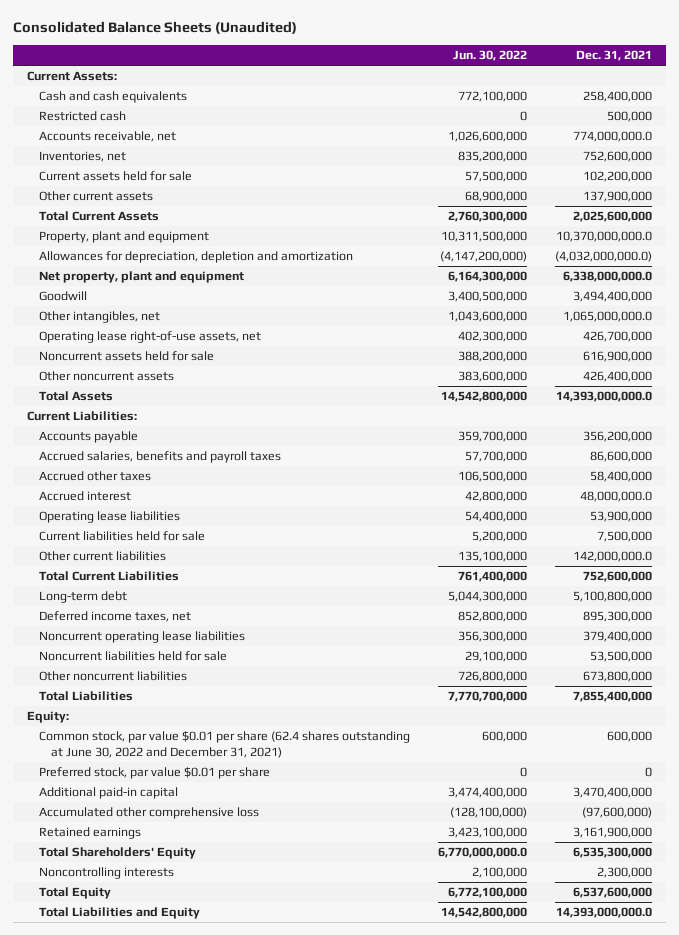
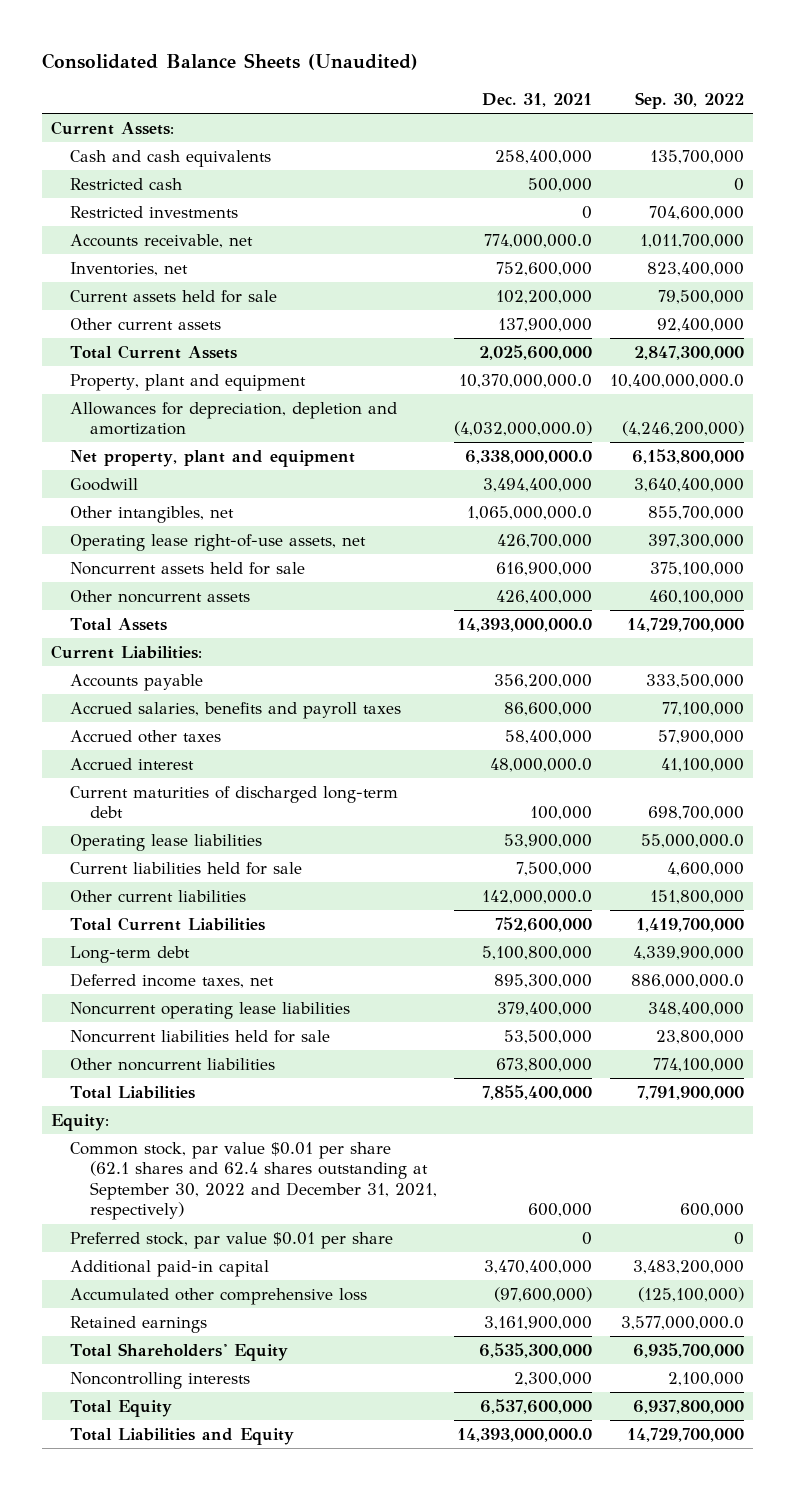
- | Jun. 30, 2022 | Dec. 31, 2021
+ | Dec. 31, 2021 | Sep. 30, 2022
+ Restricted investments | 0 | 704,600,000
+ Current maturities of discharged long-term debt | 100,000 | 698,700,000
- Common stock, par value $0.01 per share (62.4 shares outstanding at June 30, 2022 and December 31, 2021) | 600,000 | 600,000
+ Common stock, par value $0.01 per share (62.1 shares and 62.4 shares outstanding at September 30, 2022 and December 31, 2021, respectively) | 600,000 | 600,000

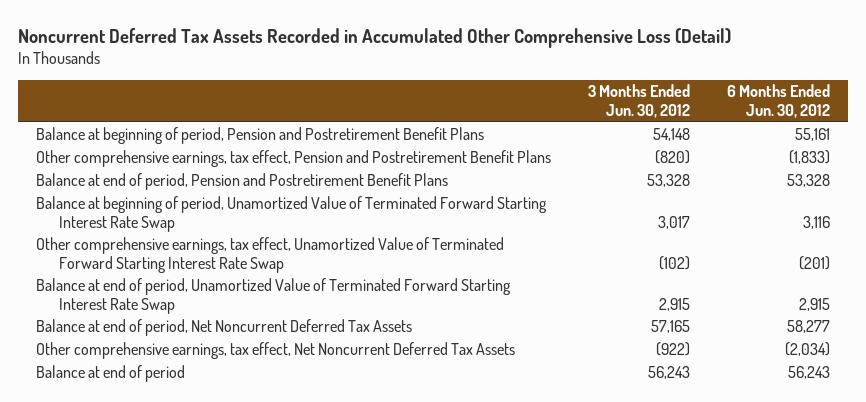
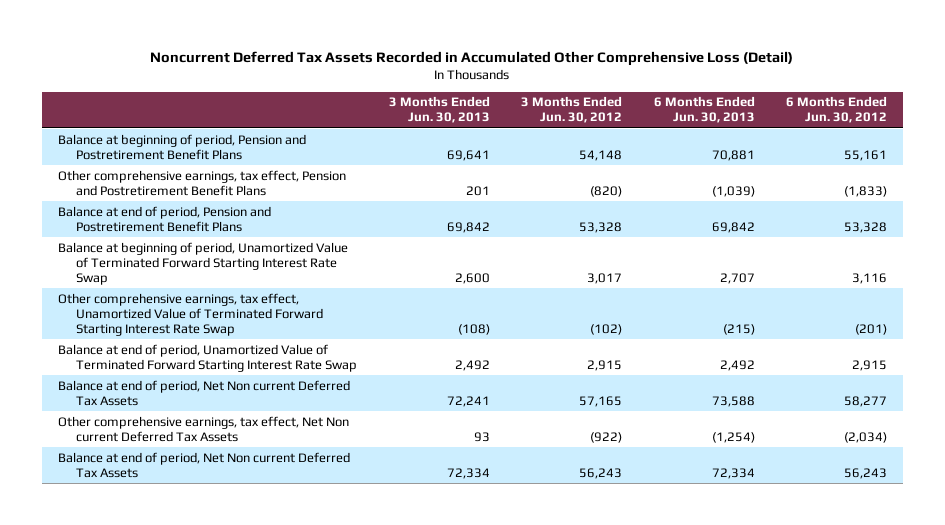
- | 3 Months Ended Jun. 30, 2012 | 6 Months Ended Jun. 30, 2012
+ | 3 Months Ended Jun. 30, 2013 | 3 Months Ended Jun. 30, 2012 | 6 Months Ended Jun. 30, 2013 | 6 Months Ended Jun. 30, 2012
- Balance at end of period, Net Noncurrent Deferred Tax Assets | 57,165 | 58,277
- Other comprehensive earnings, tax effect, Net Noncurrent Deferred Tax Assets | (922) | (2,034)
- Balance at end of period | 56,243 | 56,243
+ Balance at end of period, Net Non current Deferred Tax Assets | 72,241 | 57,165 | 73,588 | 58,277
+ Other comprehensive earnings, tax effect, Net Non current Deferred Tax Assets | 93 | (922) | (1,254) | (2,034)
+ Balance at end of period, Net Non current Deferred Tax Assets | 72,334 | 56,243 | 72,334 | 56,243

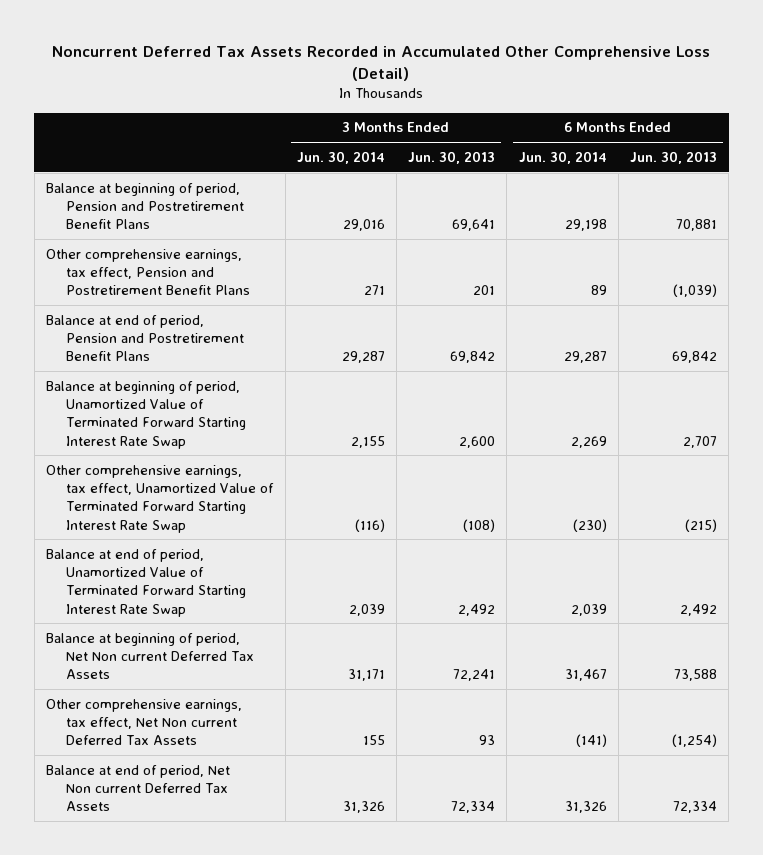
- | 3 Months Ended Jun. 30, 2013 | 3 Months Ended Jun. 30, 2012 | 6 Months Ended Jun. 30, 2013 | 6 Months Ended Jun. 30, 2012
+ | 3 Months Ended Jun. 30, 2014 | 3 Months Ended Jun. 30, 2013 | 6 Months Ended Jun. 30, 2014 | 6 Months Ended Jun. 30, 2013
- Balance at end of period, Net Non current Deferred Tax Assets | 72,241 | 57,165 | 73,588 | 58,277
+ Balance at beginning of period, Net Non current Deferred Tax Assets | 31,171 | 72,241 | 31,467 | 73,588

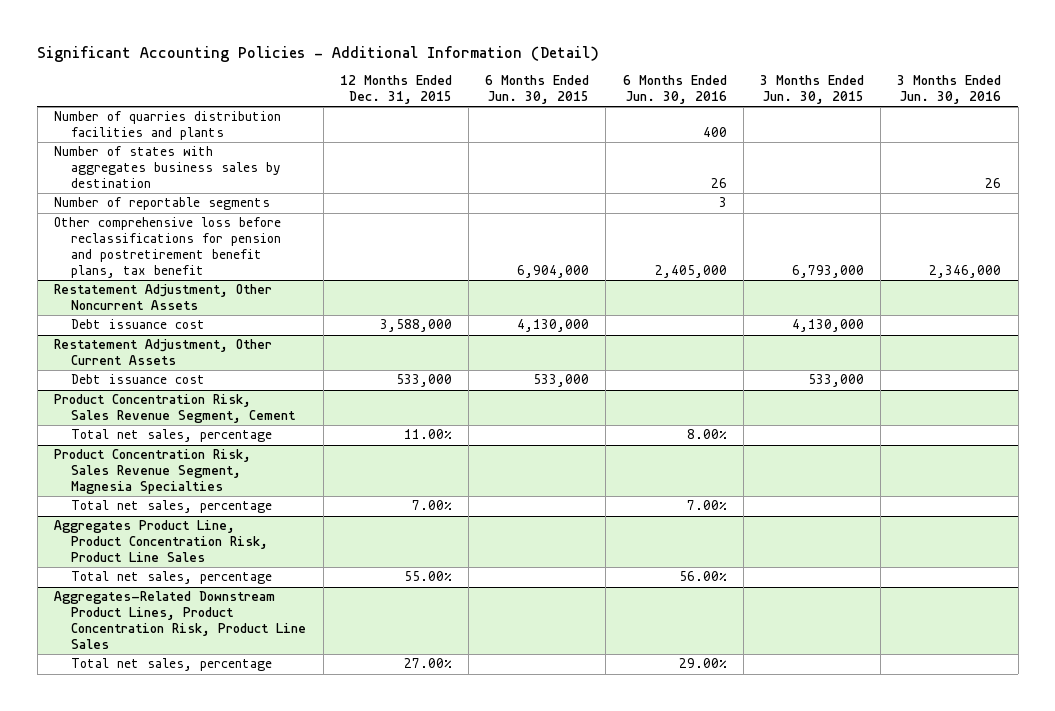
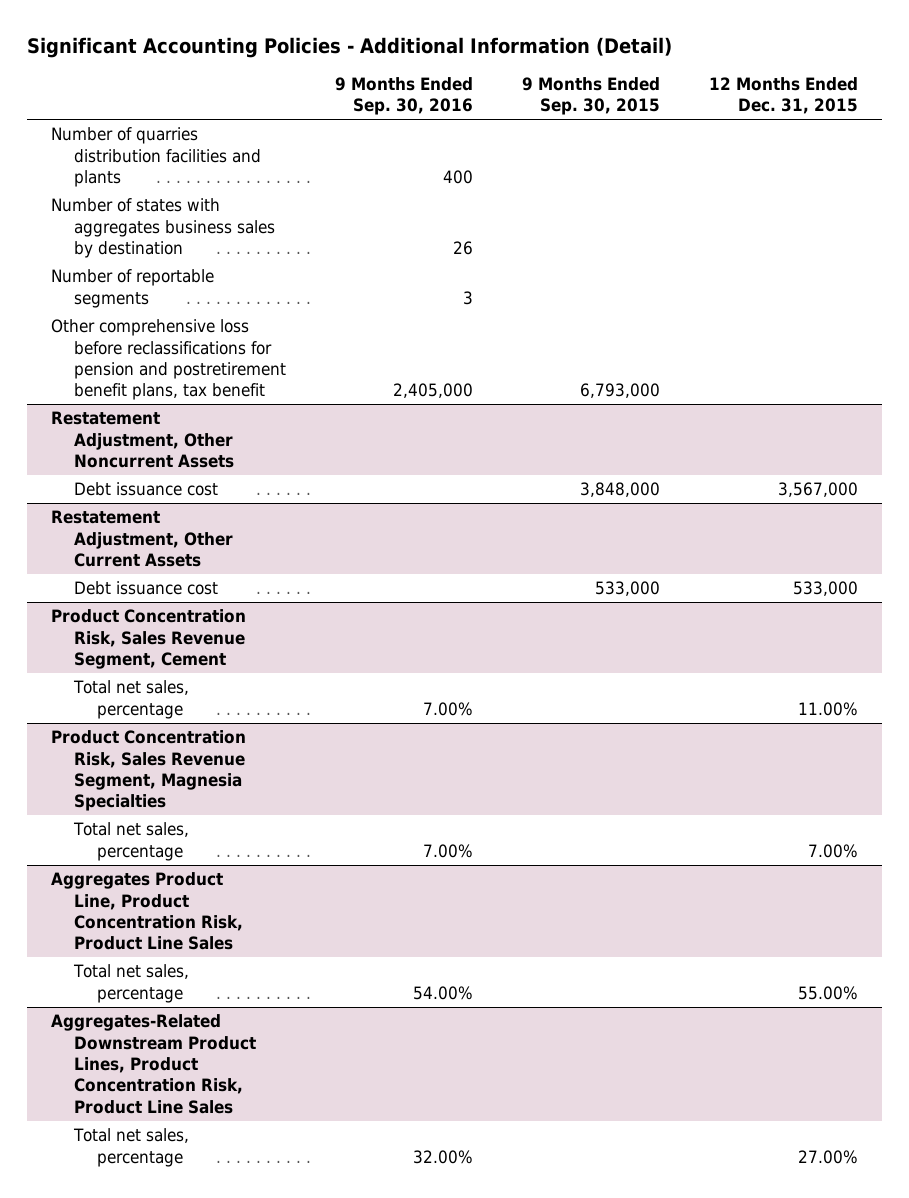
- | 12 Months Ended Dec. 31, 2015 | 6 Months Ended Jun. 30, 2015 | 6 Months Ended Jun. 30, 2016 | 3 Months Ended Jun. 30, 2015 | 3 Months Ended Jun. 30, 2016
+ | 9 Months Ended Sep. 30, 2016 | 9 Months Ended Sep. 30, 2015 | 12 Months Ended Dec. 31, 2015
@ Restatement Adjustment, Other Noncurrent Assets
- Debt issuance cost | 3,588,000 | 4,130,000 | | 4,130,000 |
+ Debt issuance cost | | 3,848,000 | 3,567,000

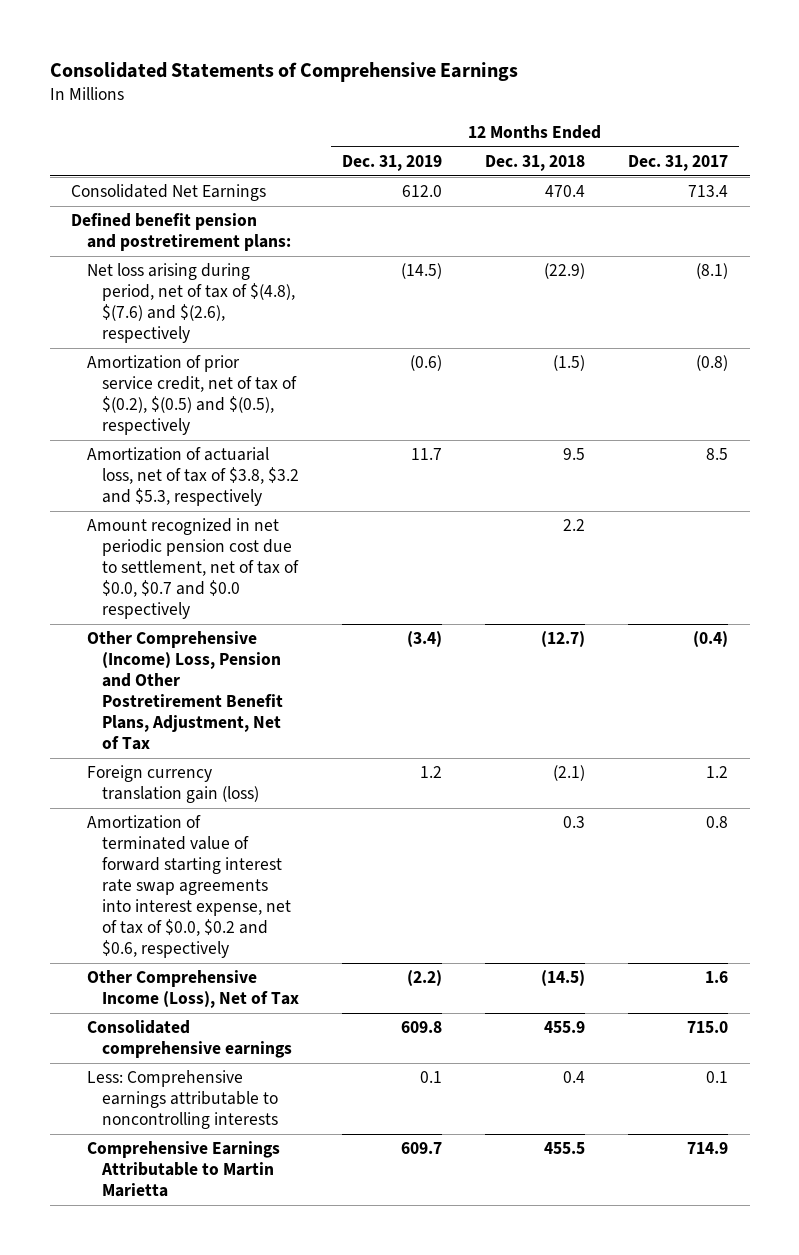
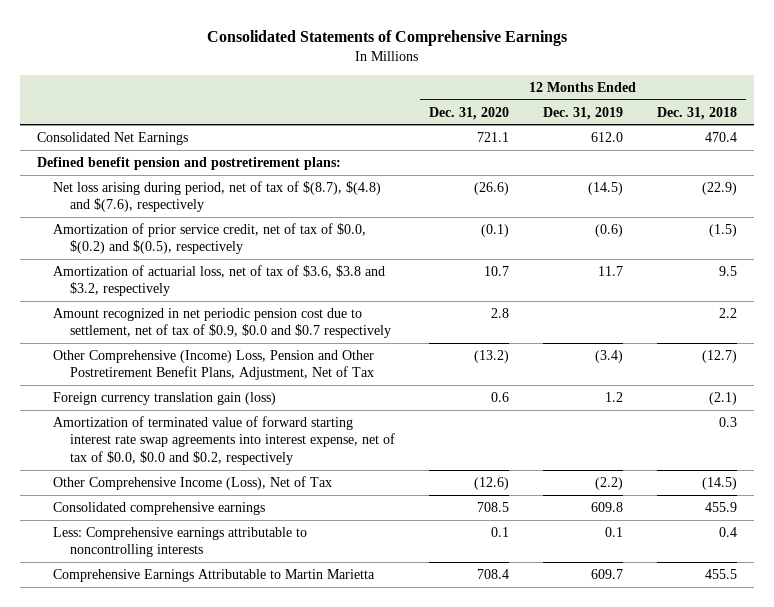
- | 12 Months Ended Dec. 31, 2019 | 12 Months Ended Dec. 31, 2018 | 12 Months Ended Dec. 31, 2017
+ | 12 Months Ended Dec. 31, 2020 | 12 Months Ended Dec. 31, 2019 | 12 Months Ended Dec. 31, 2018
- Net loss arising during period, net of tax of $(4.8), $(7.6) and $(2.6), respectively | (14.5) | (22.9) | (8.1)
- Amortization of prior service credit, net of tax of $(0.2), $(0.5) and $(0.5), respectively | (0.6) | (1.5) | (0.8)
- Amortization of actuarial loss, net of tax of $3.8, $3.2 and $5.3, respectively | 11.7 | 9.5 | 8.5
- Amount recognized in net periodic pension cost due to settlement, net of tax of $0.0, $0.7 and $0.0 respectively | | 2.2 |
+ Net loss arising during period, net of tax of $(8.7), $(4.8) and $(7.6), respectively | (26.6) | (14.5) | (22.9)
+ Amortization of prior service credit, net of tax of $0.0, $(0.2) and $(0.5), respectively | (0.1) | (0.6) | (1.5)
+ Amortization of actuarial loss, net of tax of $3.6, $3.8 and $3.2, respectively | 10.7 | 11.7 | 9.5
+ Amount recognized in net periodic pension cost due to settlement, net of tax of $0.9, $0.0 and $0.7 respectively | 2.8 | | 2.2
- Amortization of terminated value of forward starting interest rate swap agreements into interest expense, net of tax of $0.0, $0.2 and $0.6, respectively | | 0.3 | 0.8
+ Amortization of terminated value of forward starting interest rate swap agreements into interest expense, net of tax of $0.0, $0.0 and $0.2, respectively | | | 0.3

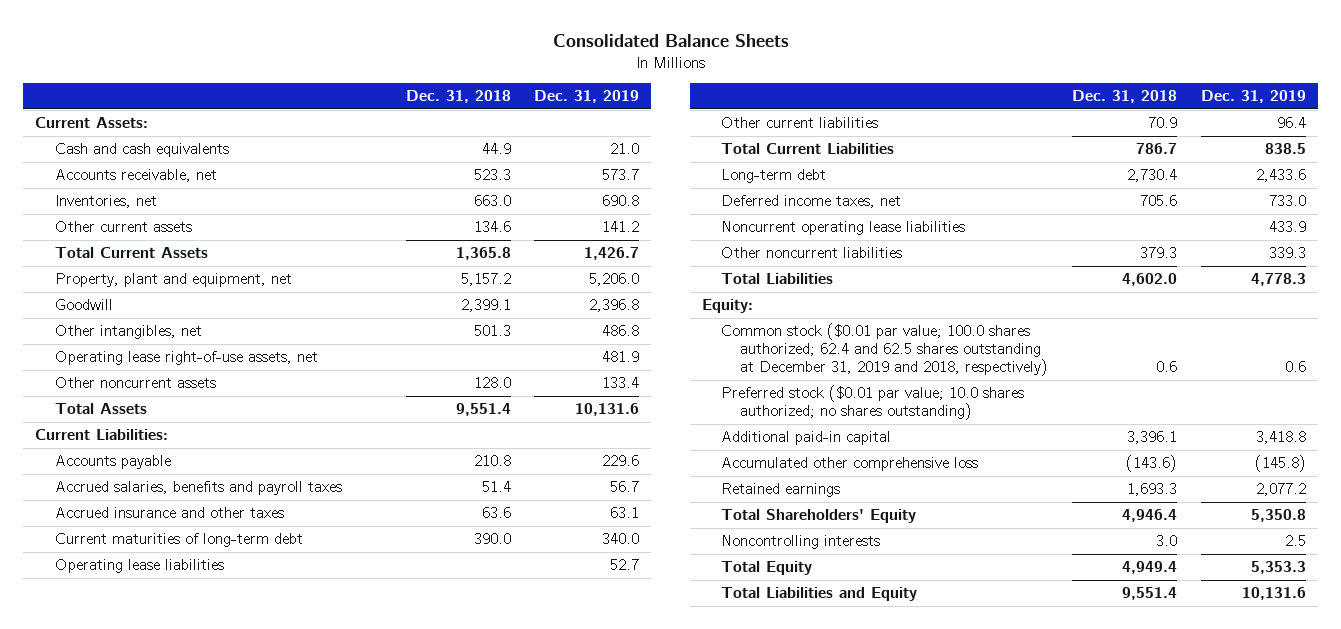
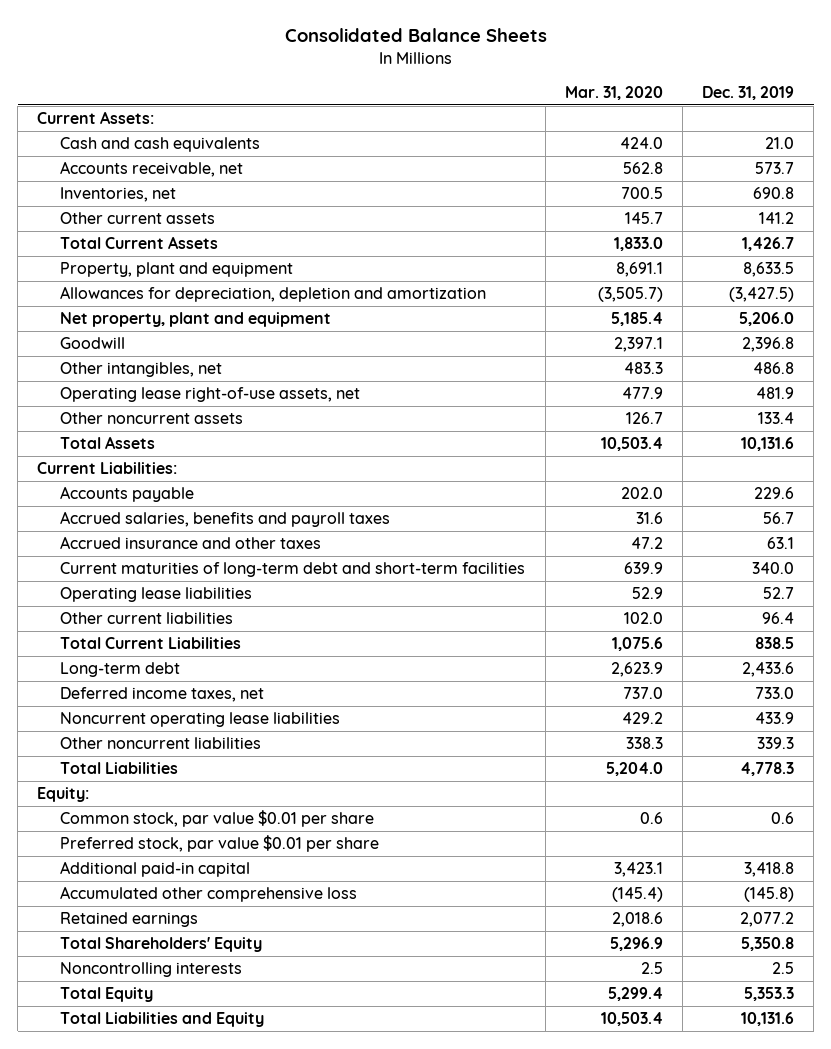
- | Dec. 31, 2018 | Dec. 31, 2019
+ | Mar. 31, 2020 | Dec. 31, 2019
- Property, plant and equipment, net | 5,157.2 | 5,206.0
+ Property, plant and equipment | 8,691.1 | 8,633.5
+ Allowances for depreciation, depletion and amortization | (3,505.7) | (3,427.5)
+ Net property, plant and equipment | 5,185.4 | 5,206.0
- Current maturities of long-term debt | 390.0 | 340.0
+ Current maturities of long-term debt and short-term facilities | 639.9 | 340.0
- Common stock ($0.01 par value; 100.0 shares authorized; 62.4 and 62.5 shares outstanding at December 31, 2019 and 2018, respectively) | 0.6 | 0.6
- Preferred stock ($0.01 par value; 10.0 shares authorized; no shares outstanding)
+ Common stock, par value $0.01 per share | 0.6 | 0.6
+ Preferred stock, par value $0.01 per share

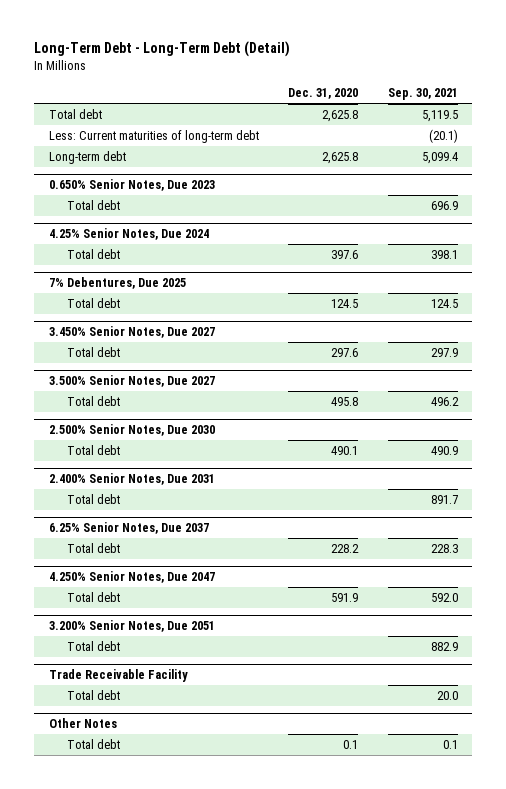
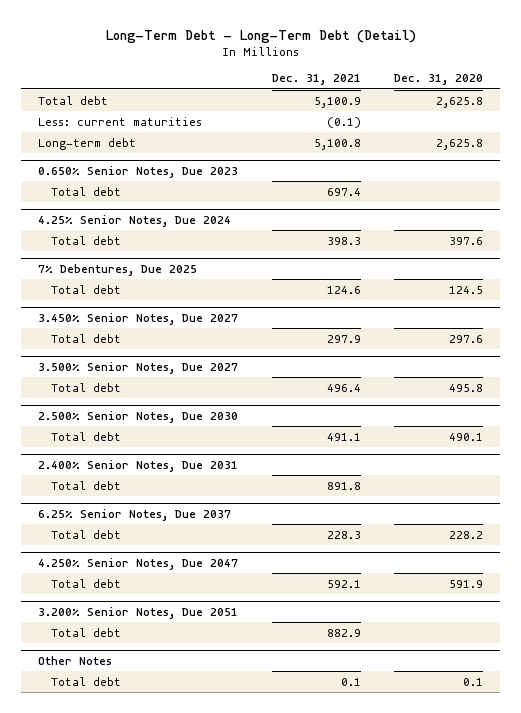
- | Dec. 31, 2020 | Sep. 30, 2021
+ | Dec. 31, 2021 | Dec. 31, 2020
- Less: Current maturities of long-term debt | | (20.1)
+ Less: current maturities | (0.1) |
- Trade Receivable Facility
- Total debt | | 20.0

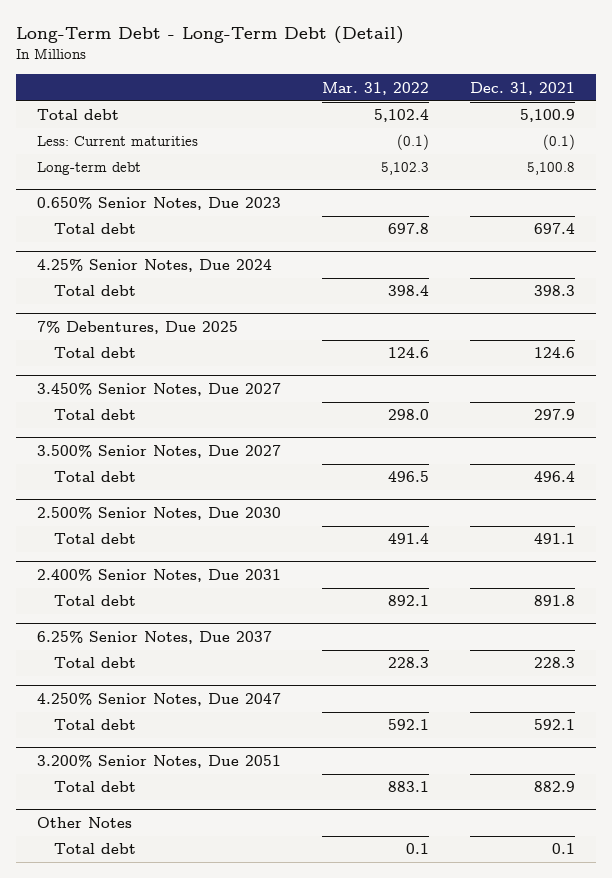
- | Dec. 31, 2021 | Dec. 31, 2020
+ | Mar. 31, 2022 | Dec. 31, 2021
- Less: current maturities | (0.1) |
+ Less: Current maturities | (0.1) | (0.1)

